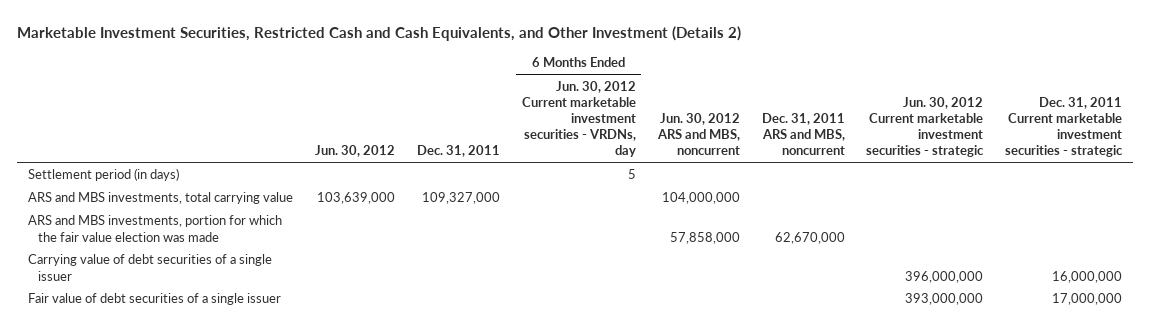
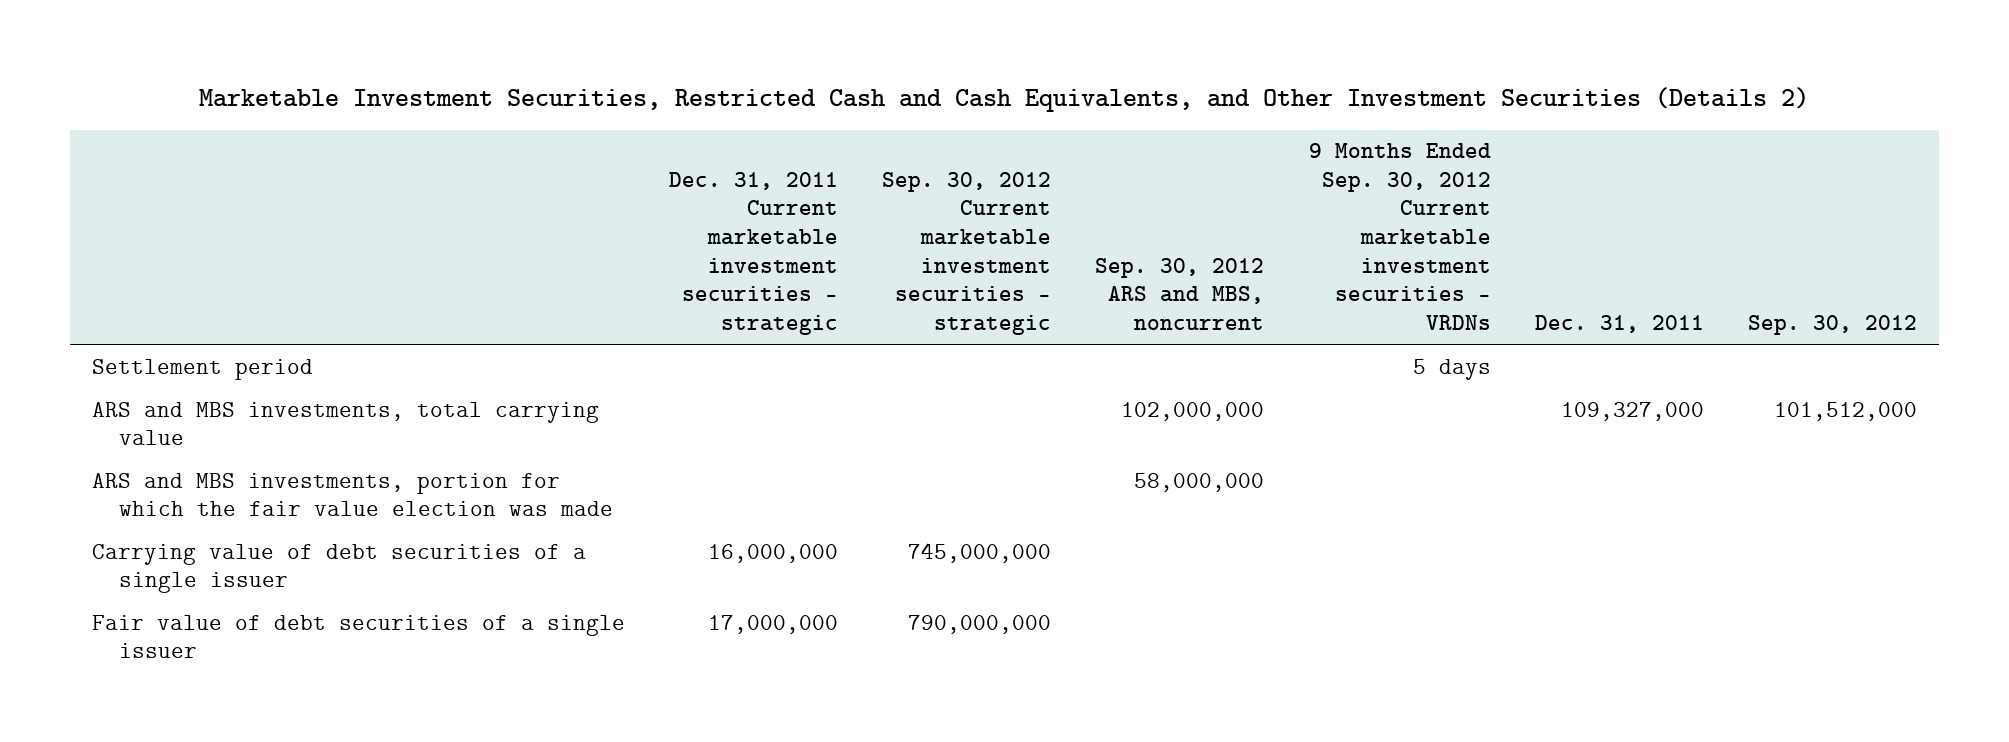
- Marketable Investment Securities, Restricted Cash and Cash Equivalents, and Other Investment (Details 2)
+ Marketable Investment Securities, Restricted Cash and Cash Equivalents, and Other Investment Securities (Details 2)
- | Jun. 30, 2012 | Dec. 31, 2011 | 6 Months Ended Jun. 30, 2012 Current marketable investment securities - VRDNs, day | Jun. 30, 2012 ARS and MBS, noncurrent | Dec. 31, 2011 ARS and MBS, noncurrent | Jun. 30, 2012 Current marketable investment securities - strategic | Dec. 31, 2011 Current marketable investment securities - strategic
+ | Dec. 31, 2011 Current marketable investment securities - strategic | Sep. 30, 2012 Current marketable investment securities - strategic | Sep. 30, 2012 ARS and MBS, noncurrent | 9 Months Ended Sep. 30, 2012 Current marketable investment securities - VRDNs | Dec. 31, 2011 | Sep. 30, 2012
- Settlement period (in days) | | | 5 | | | |
+ Settlement period | | | | 5 days | |

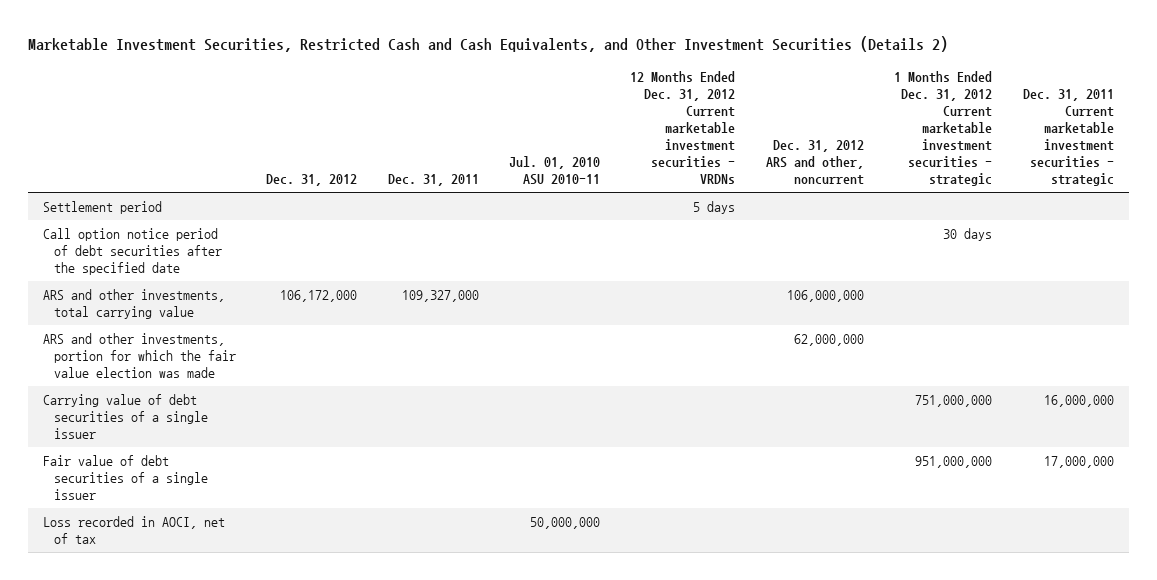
- | Dec. 31, 2011 Current marketable investment securities - strategic | Sep. 30, 2012 Current marketable investment securities - strategic | Sep. 30, 2012 ARS and MBS, noncurrent | 9 Months Ended Sep. 30, 2012 Current marketable investment securities - VRDNs | Dec. 31, 2011 | Sep. 30, 2012
+ | Dec. 31, 2012 | Dec. 31, 2011 | Jul. 01, 2010 ASU 2010-11 | 12 Months Ended Dec. 31, 2012 Current marketable investment securities - VRDNs | Dec. 31, 2012 ARS and other, noncurrent | 1 Months Ended Dec. 31, 2012 Current marketable investment securities - strategic | Dec. 31, 2011 Current marketable investment securities - strategic
- ARS and MBS investments, total carrying value | | | 102,000,000 | | 109,327,000 | 101,512,000
- ARS and MBS investments, portion for which the fair value election was made | | | 58,000,000 | | |
+ Call option notice period of debt securities after the specified date | | | | | | 30 days |
+ ARS and other investments, total carrying value | 106,172,000 | 109,327,000 | | | 106,000,000 | |
+ ARS and other investments, portion for which the fair value election was made | | | | | 62,000,000 | |
+ Loss recorded in AOCI, net of tax | | | 50,000,000 | | | |

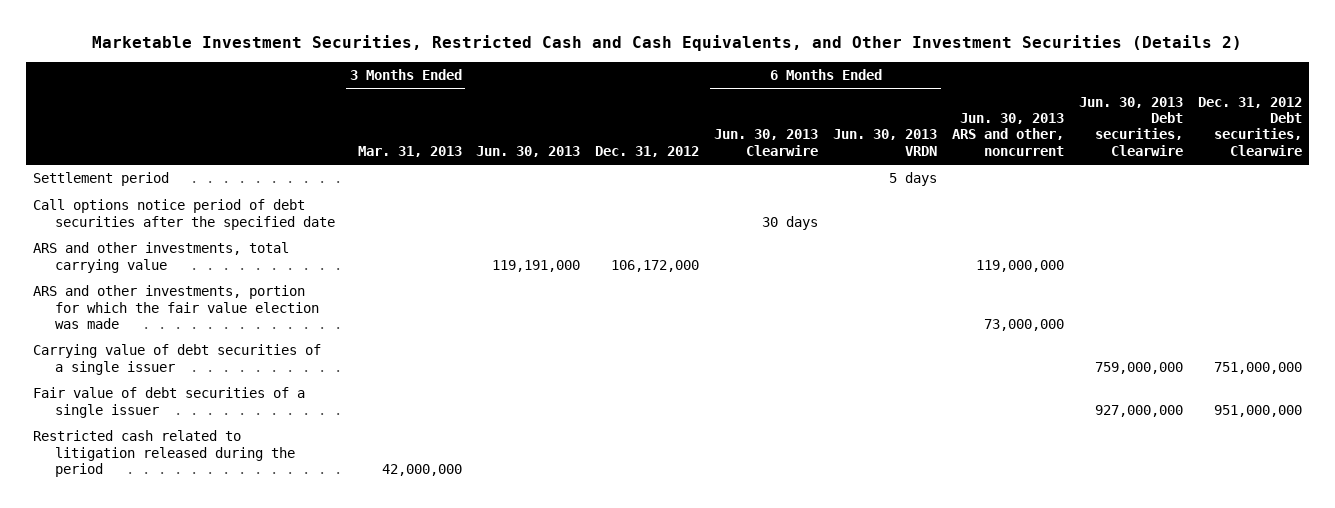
- | Dec. 31, 2012 | Dec. 31, 2011 | Jul. 01, 2010 ASU 2010-11 | 12 Months Ended Dec. 31, 2012 Current marketable investment securities - VRDNs | Dec. 31, 2012 ARS and other, noncurrent | 1 Months Ended Dec. 31, 2012 Current marketable investment securities - strategic | Dec. 31, 2011 Current marketable investment securities - strategic
+ | 3 Months Ended Mar. 31, 2013 | Jun. 30, 2013 | Dec. 31, 2012 | 6 Months Ended Jun. 30, 2013 Clearwire | 6 Months Ended Jun. 30, 2013 VRDN | Jun. 30, 2013 ARS and other, noncurrent | Jun. 30, 2013 Debt securities, Clearwire | Dec. 31, 2012 Debt securities, Clearwire
- Call option notice period of debt securities after the specified date | | | | | | 30 days |
+ Call options notice period of debt securities after the specified date | | | | 30 days | | | |
- Loss recorded in AOCI, net of tax | | | 50,000,000 | | | |
+ Restricted cash related to litigation released during the period | 42,000,000 | | | | | | |

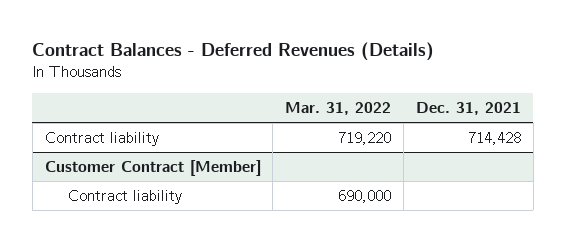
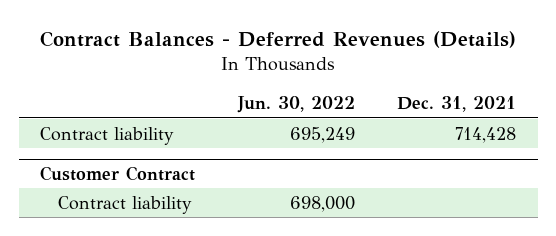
- | Mar. 31, 2022 | Dec. 31, 2021
+ | Jun. 30, 2022 | Dec. 31, 2021
- Customer Contract [Member]
+ Customer Contract

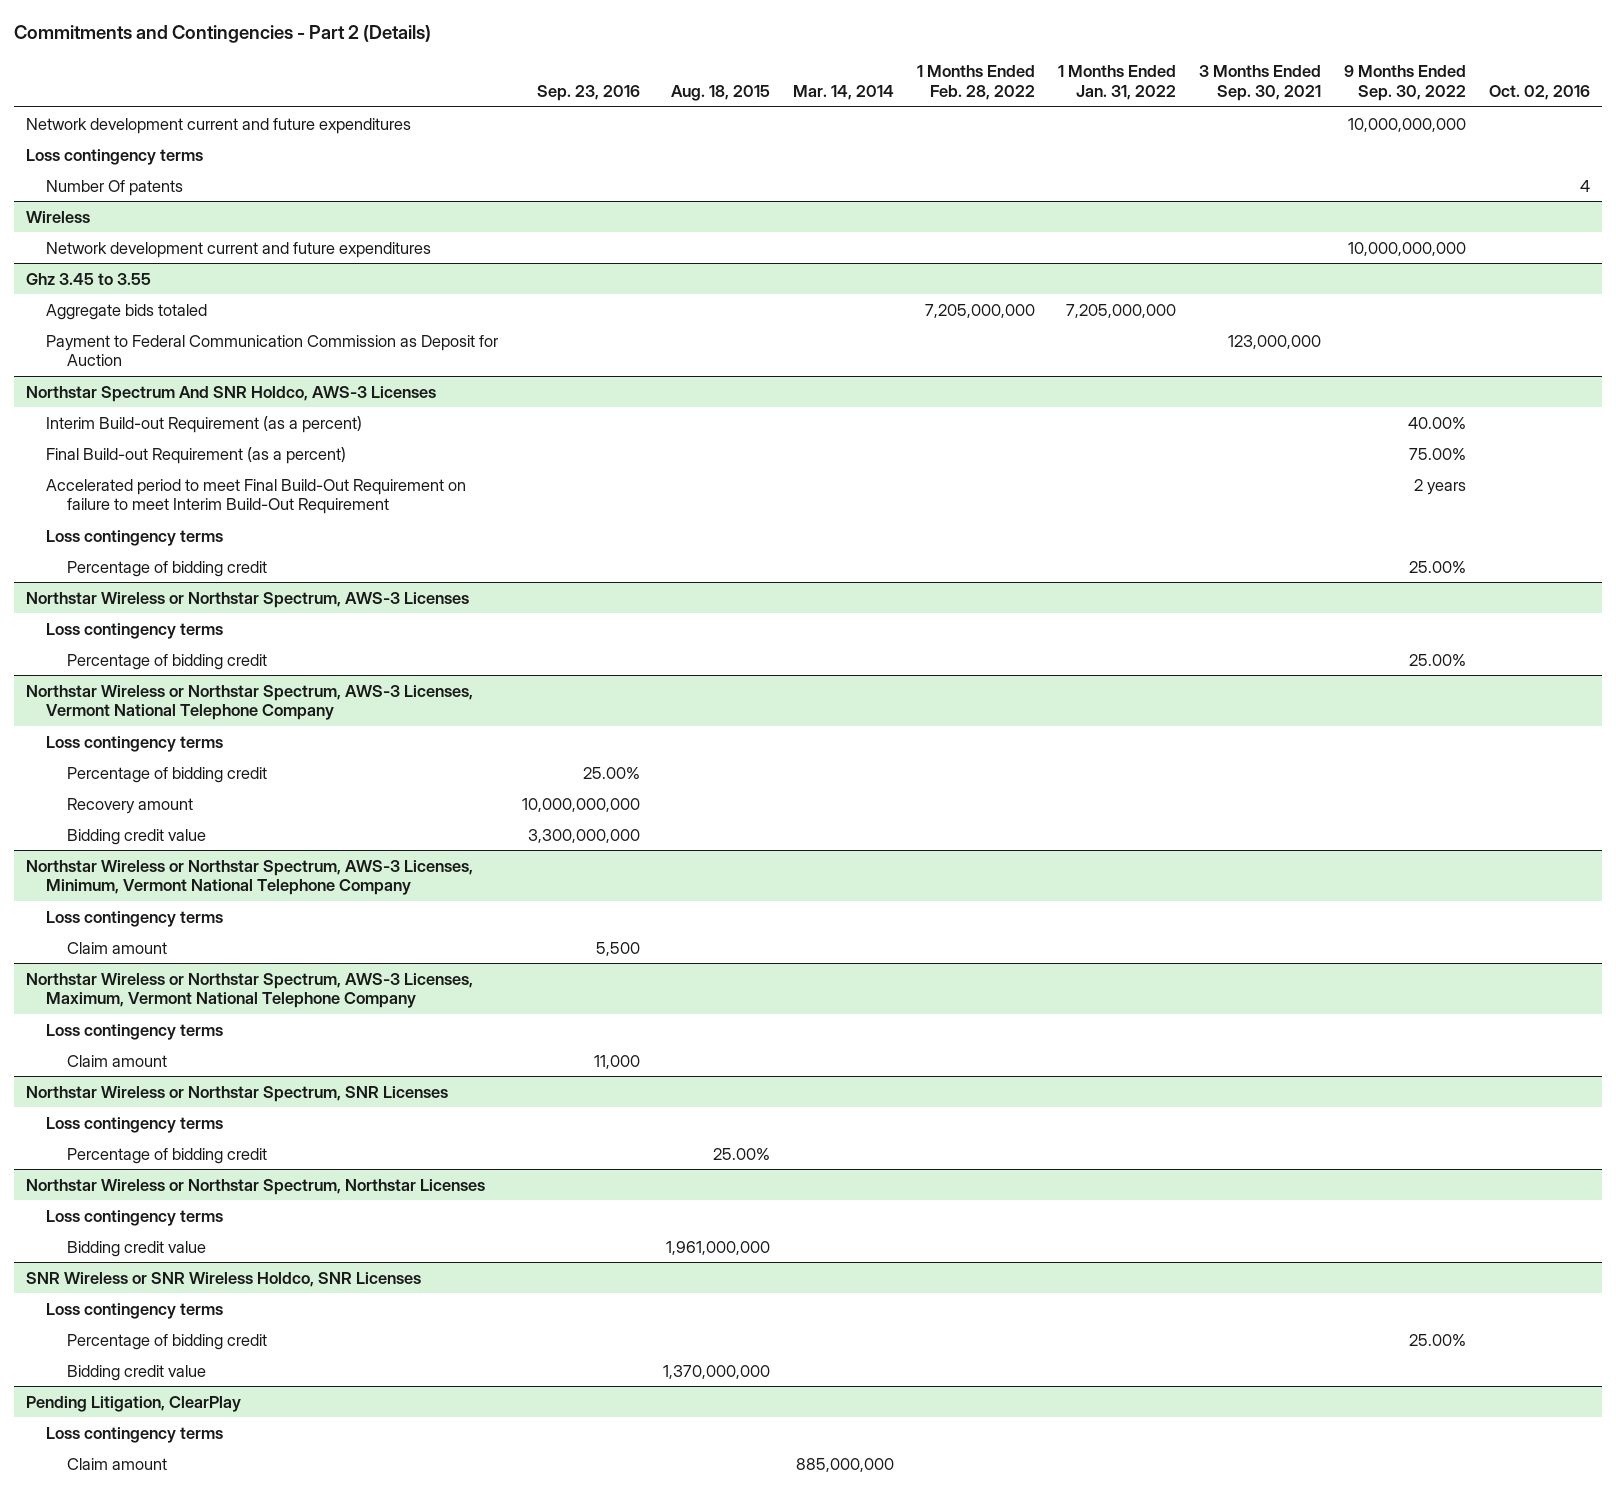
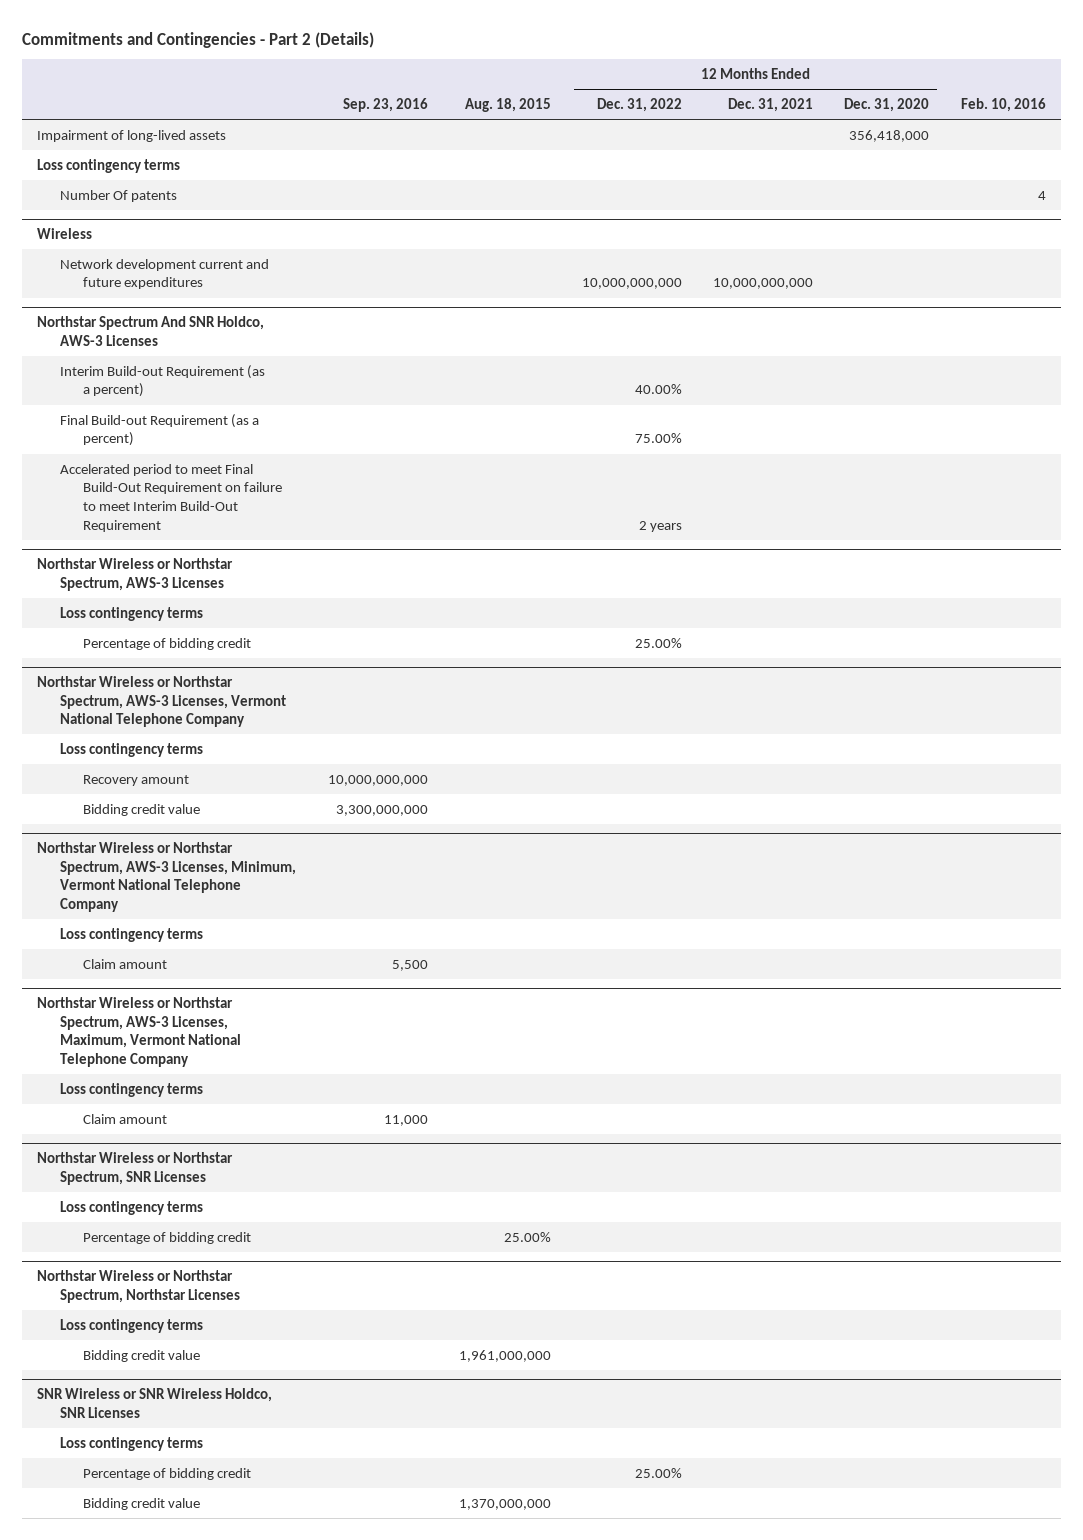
- | Sep. 23, 2016 | Aug. 18, 2015 | Mar. 14, 2014 | 1 Months Ended Feb. 28, 2022 | 1 Months Ended Jan. 31, 2022 | 3 Months Ended Sep. 30, 2021 | 9 Months Ended Sep. 30, 2022 | Oct. 02, 2016
+ | Sep. 23, 2016 | Aug. 18, 2015 | 12 Months Ended Dec. 31, 2022 | 12 Months Ended Dec. 31, 2021 | 12 Months Ended Dec. 31, 2020 | Feb. 10, 2016
- Network development current and future expenditures | | | | | | | 10,000,000,000 |
+ Impairment of long-lived assets | | | | | 356,418,000 |
- Ghz 3.45 to 3.55
- Aggregate bids totaled | | | | 7,205,000,000 | 7,205,000,000 | | |
- Payment to Federal Communication Commission as Deposit for Auction | | | | | | 123,000,000 | |
@ Northstar Spectrum And SNR Holdco, AWS-3 Licenses
- Loss contingency terms
- Percentage of bidding credit | | | | | | | 25.00% |
@ Northstar Wireless or Northstar Spectrum, AWS-3 Licenses, Vermont National Telephone Company
- Percentage of bidding credit | 25.00% | | | | | | |
- Pending Litigation, ClearPlay
- Loss contingency terms
- Claim amount | | | 885,000,000 | | | | |

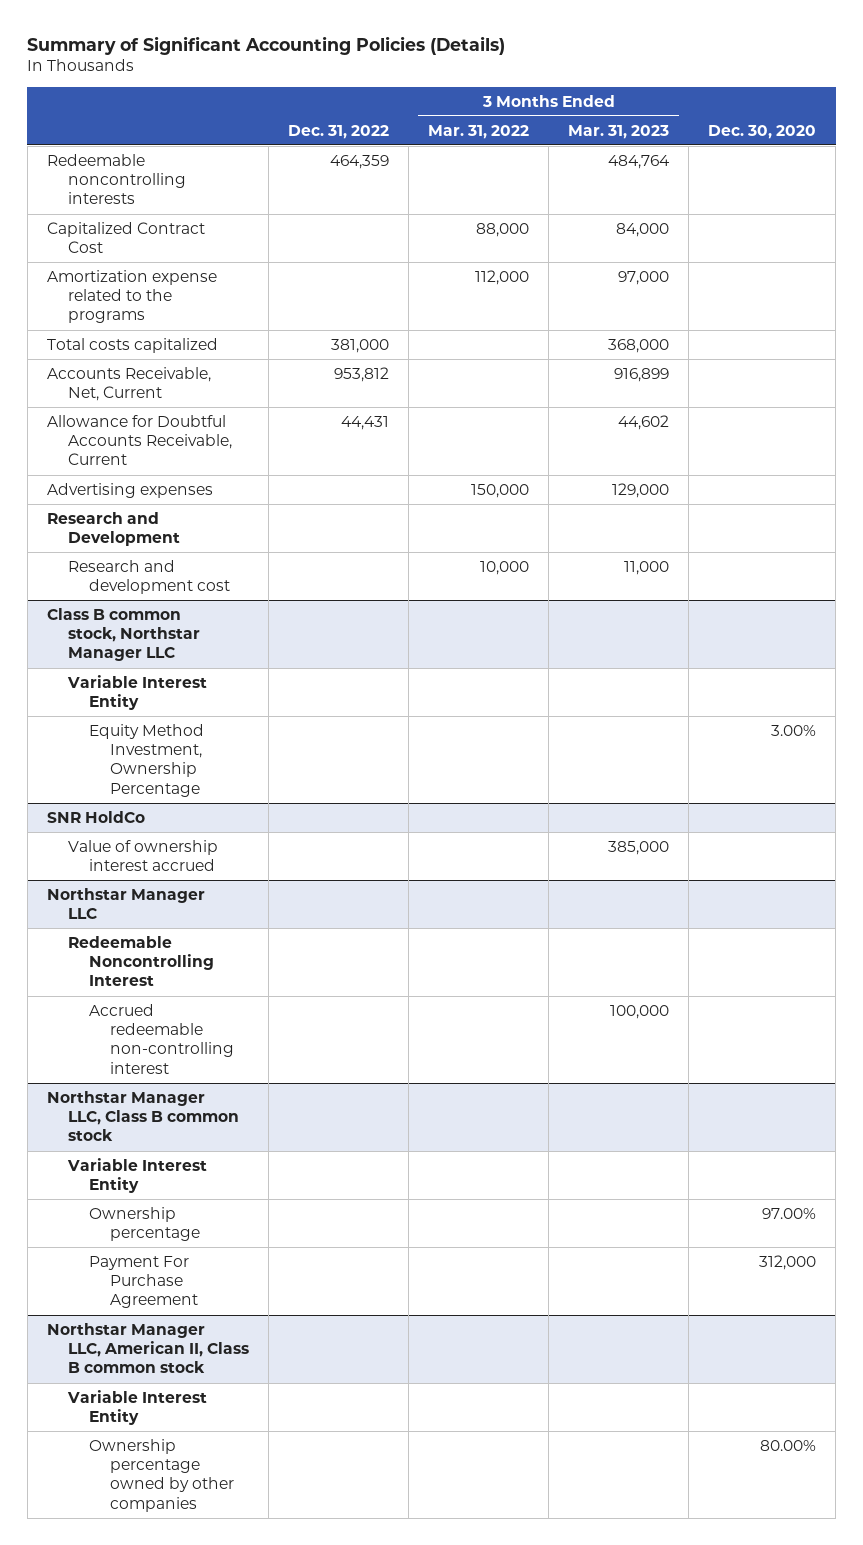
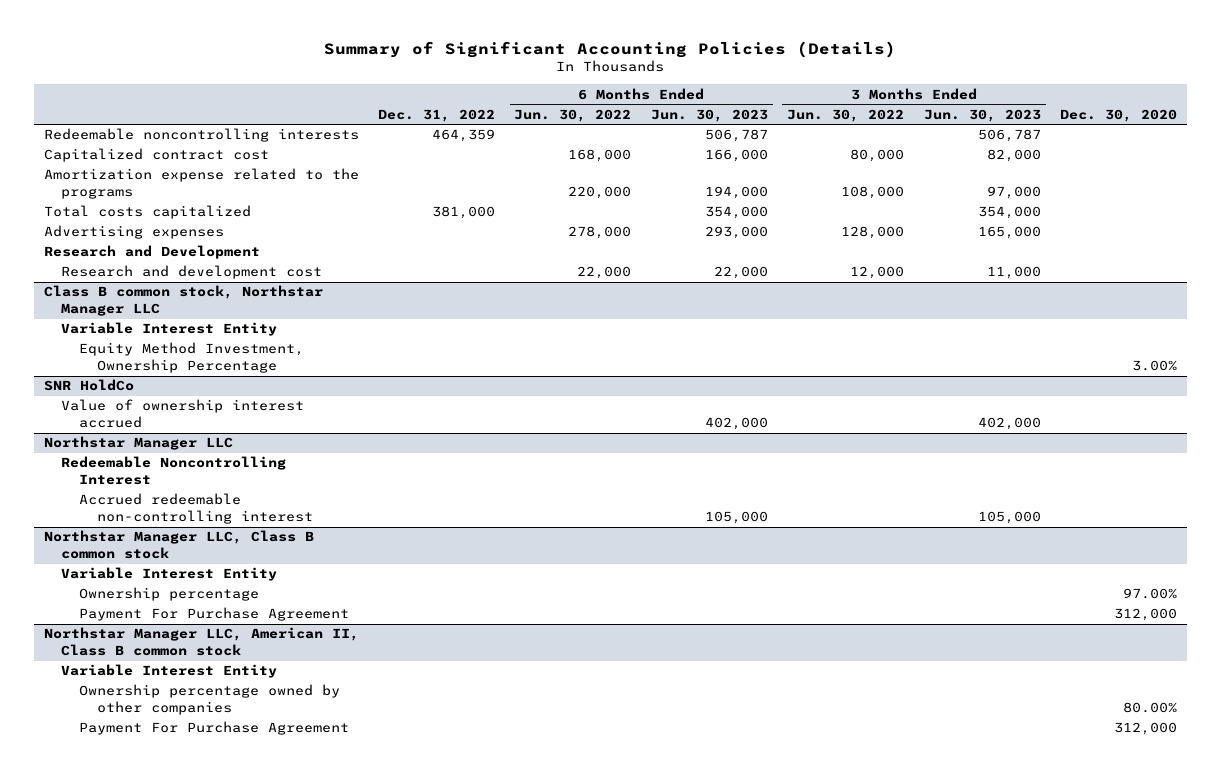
- | Dec. 31, 2022 | 3 Months Ended Mar. 31, 2022 | 3 Months Ended Mar. 31, 2023 | Dec. 30, 2020
+ | Dec. 31, 2022 | 6 Months Ended Jun. 30, 2022 | 6 Months Ended Jun. 30, 2023 | 3 Months Ended Jun. 30, 2022 | 3 Months Ended Jun. 30, 2023 | Dec. 30, 2020
- Capitalized Contract Cost | | 88,000 | 84,000 |
+ Capitalized contract cost | | 168,000 | 166,000 | 80,000 | 82,000 |
- Accounts Receivable, Net, Current | 953,812 | | 916,899 |
- Allowance for Doubtful Accounts Receivable, Current | 44,431 | | 44,602 |
@ Northstar Manager LLC, American II, Class B common stock
+ Payment For Purchase Agreement | | | | | | 312,000

